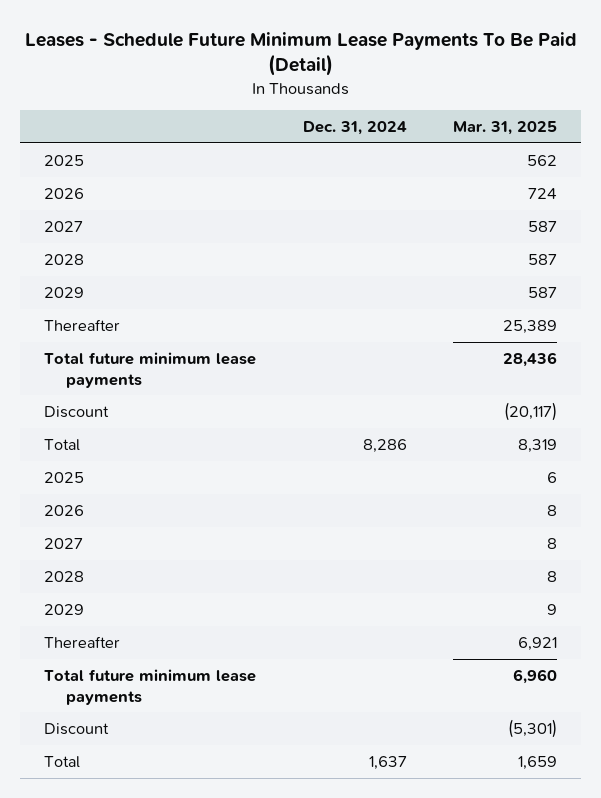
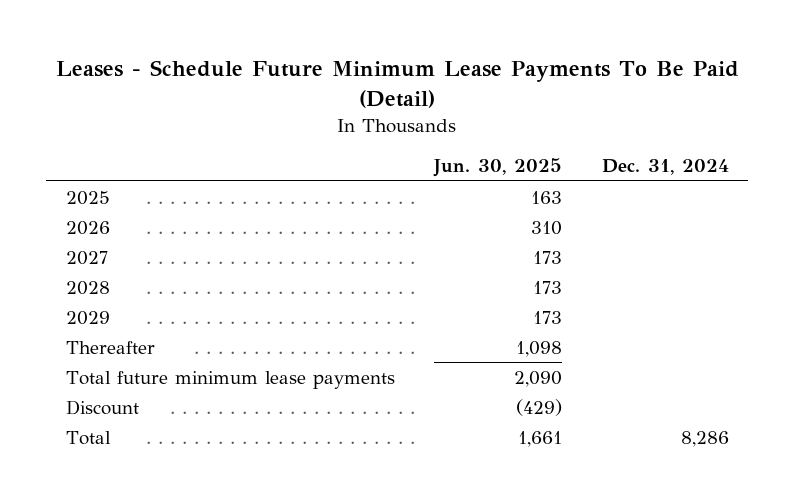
- | Dec. 31, 2024 | Mar. 31, 2025
+ | Jun. 30, 2025 | Dec. 31, 2024
- 2025 | | 6
- 2026 | | 8
- 2027 | | 8
- 2028 | | 8
- 2029 | | 9
- Thereafter | | 6,921
- Total future minimum lease payments | | 6,960
- Discount | | (5,301)
- Total | 1,637 | 1,659

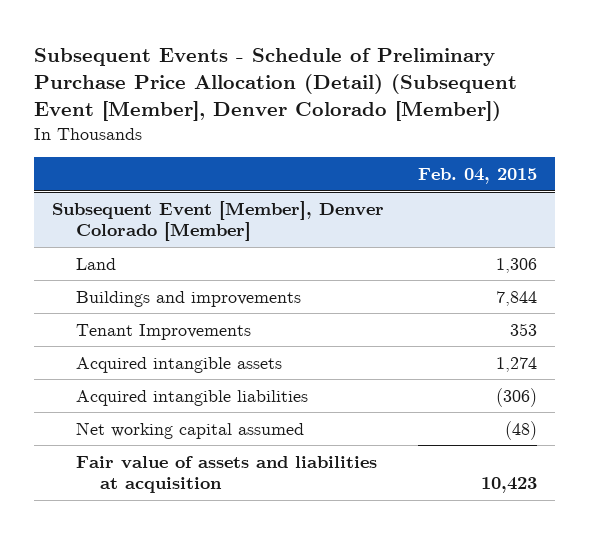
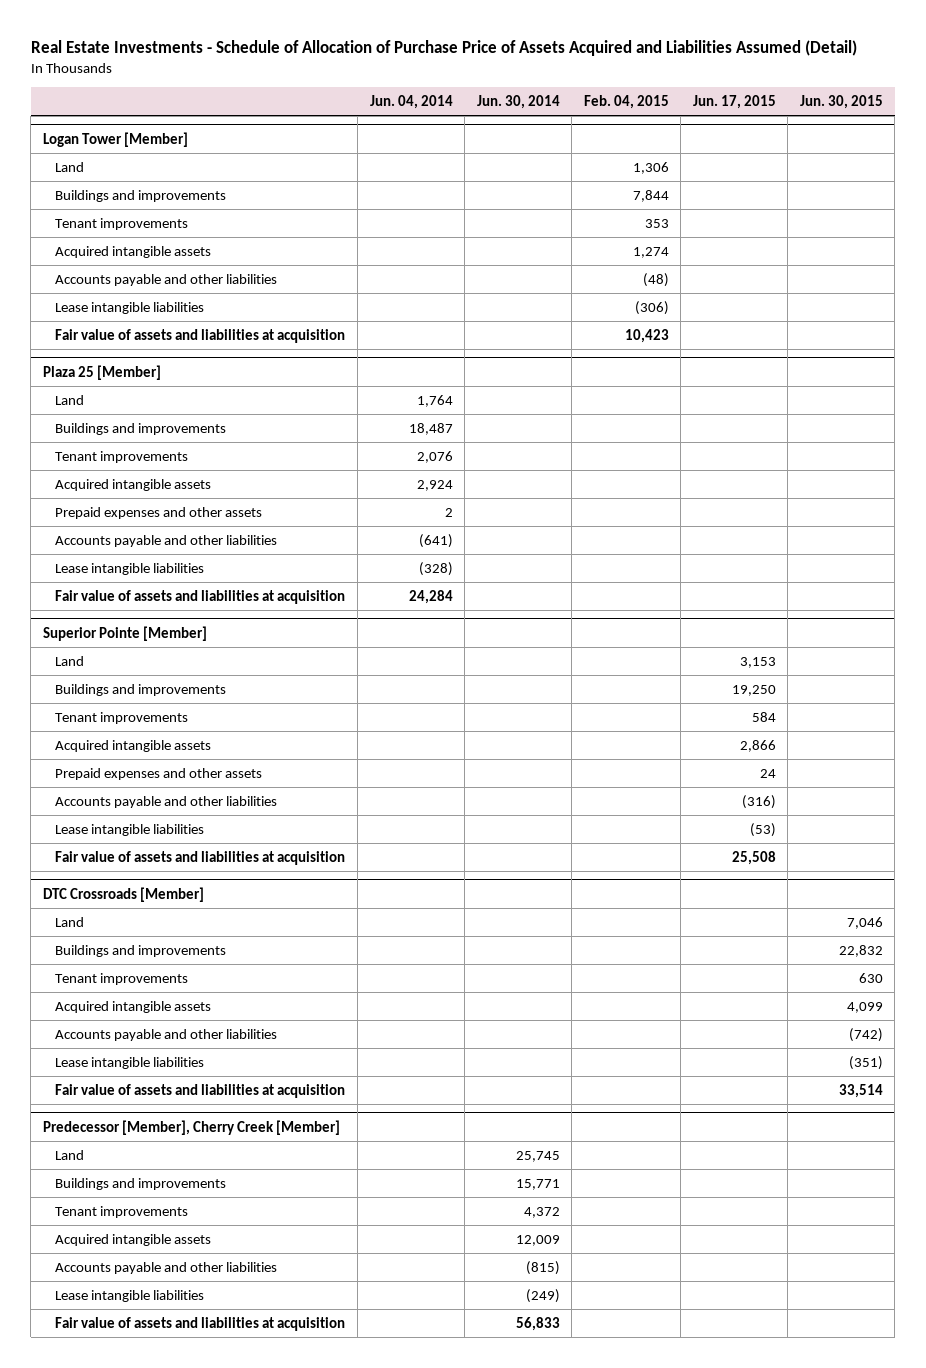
- Subsequent Events - Schedule of Preliminary Purchase Price Allocation (Detail) (Subsequent Event [Member], Denver Colorado [Member])
+ Real Estate Investments - Schedule of Allocation of Purchase Price of Assets Acquired and Liabilities Assumed (Detail)
- | Feb. 04, 2015
+ | Jun. 04, 2014 | Jun. 30, 2014 | Feb. 04, 2015 | Jun. 17, 2015 | Jun. 30, 2015
- Subsequent Event [Member], Denver Colorado [Member]
+ Logan Tower [Member]
- Tenant Improvements | 353
+ Tenant improvements | | | 353 | |
- Acquired intangible liabilities | (306)
- Net working capital assumed | (48)
+ Accounts payable and other liabilities | | | (48) | |
+ Lease intangible liabilities | | | (306) | |
+ Plaza 25 [Member]
+ Land | 1,764 | | | |
+ Buildings and improvements | 18,487 | | | |
+ Tenant improvements | 2,076 | | | |
+ Acquired intangible assets | 2,924 | | | |
+ Prepaid expenses and other assets | 2 | | | |
+ Accounts payable and other liabilities | (641) | | | |
+ Lease intangible liabilities | (328) | | | |
+ Fair value of assets and liabilities at acquisition | 24,284 | | | |
+ Superior Pointe [Member]
+ Land | | | | 3,153 |
+ Buildings and improvements | | | | 19,250 |
+ Tenant improvements | | | | 584 |
+ Acquired intangible assets | | | | 2,866 |
+ Prepaid expenses and other assets | | | | 24 |
+ Accounts payable and other liabilities | | | | (316) |
+ Lease intangible liabilities | | | | (53) |
+ Fair value of assets and liabilities at acquisition | | | | 25,508 |
+ DTC Crossroads [Member]
+ Land | | | | | 7,046
+ Buildings and improvements | | | | | 22,832
+ Tenant improvements | | | | | 630
+ Acquired intangible assets | | | | | 4,099
+ Accounts payable and other liabilities | | | | | (742)
+ Lease intangible liabilities | | | | | (351)
+ Fair value of assets and liabilities at acquisition | | | | | 33,514
+ Predecessor [Member], Cherry Creek [Member]
+ Land | | 25,745 | | |
+ Buildings and improvements | | 15,771 | | |
+ Tenant improvements | | 4,372 | | |
+ Acquired intangible assets | | 12,009 | | |
+ Accounts payable and other liabilities | | (815) | | |
+ Lease intangible liabilities | | (249) | | |
+ Fair value of assets and liabilities at acquisition | | 56,833 | | |

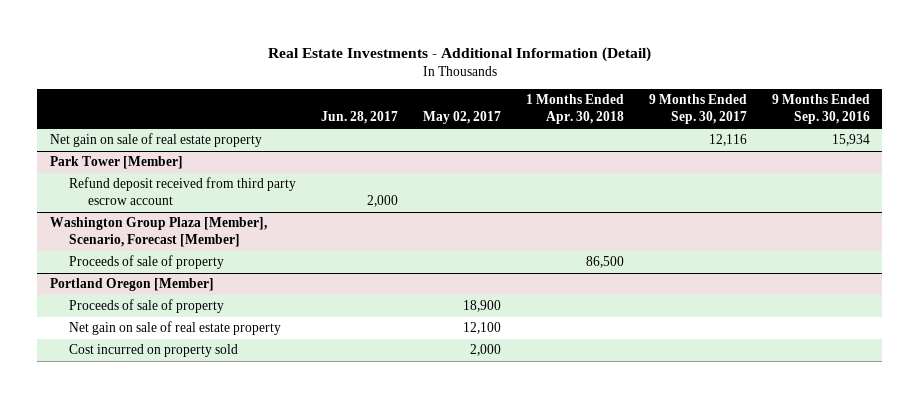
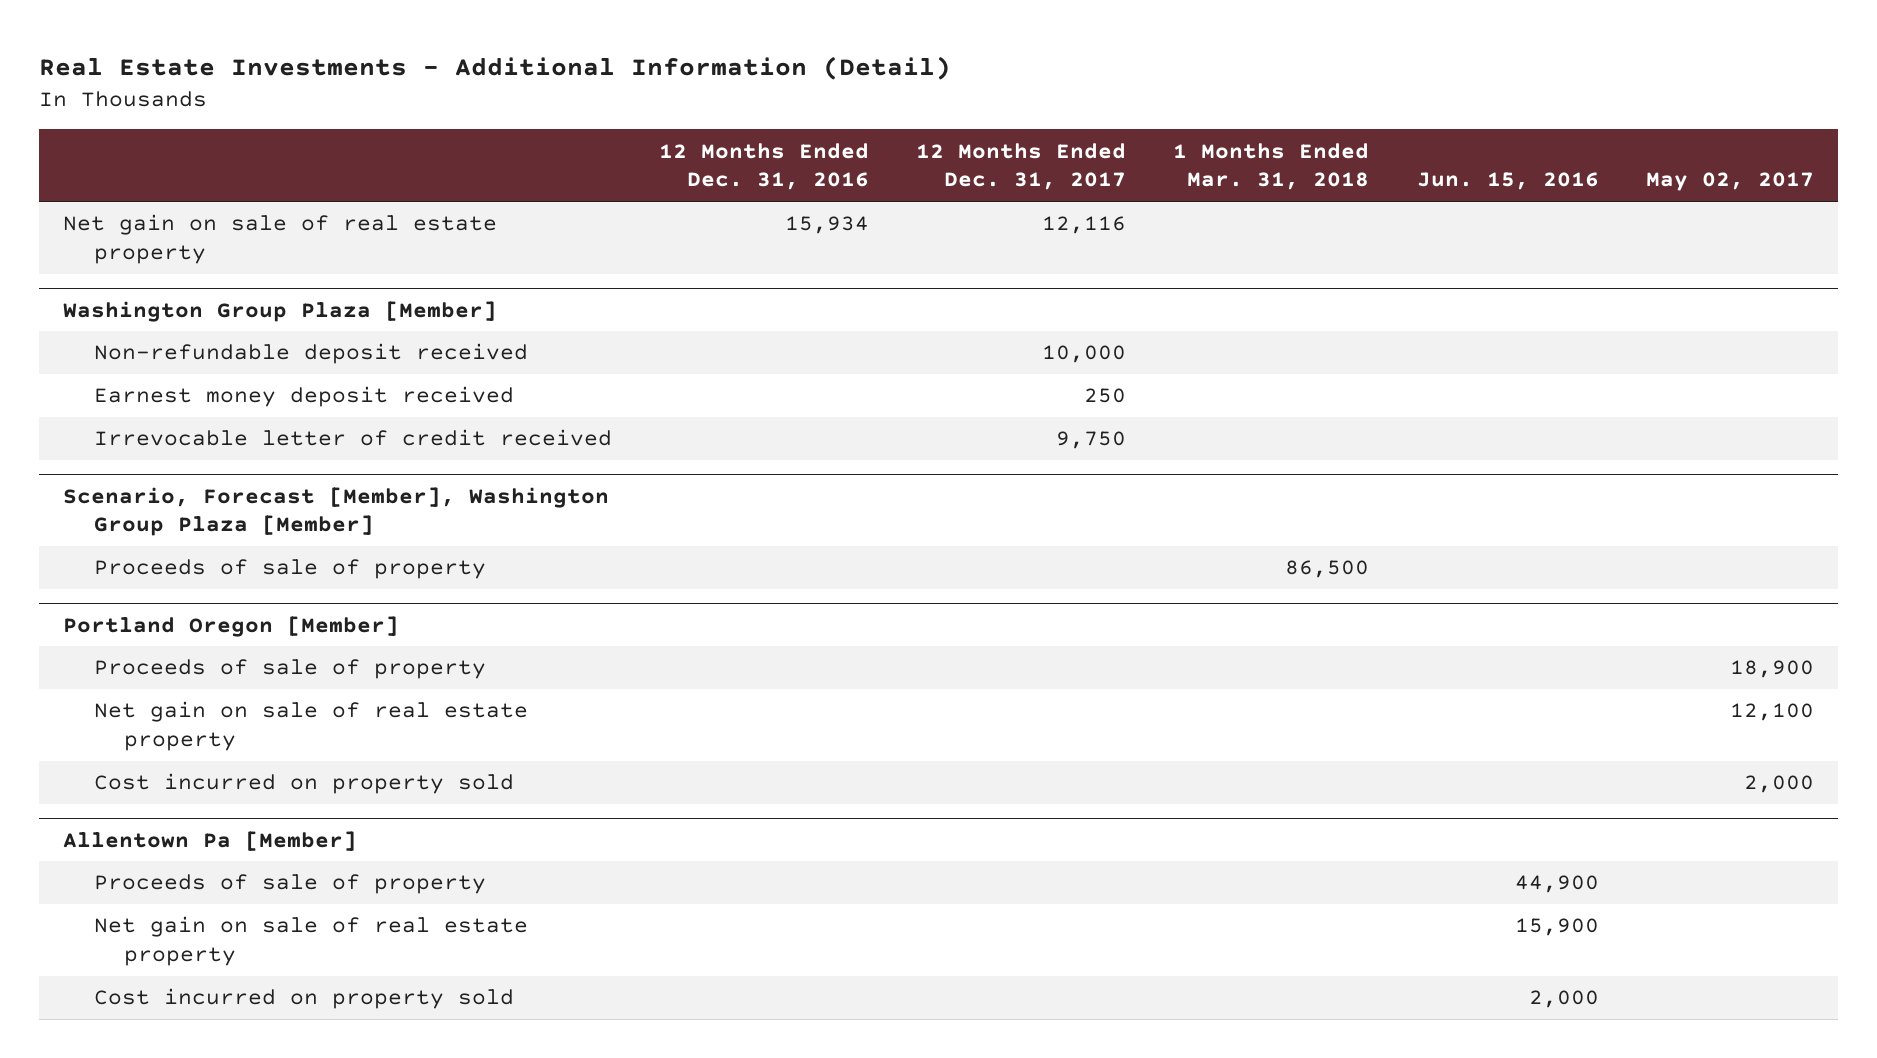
- | Jun. 28, 2017 | May 02, 2017 | 1 Months Ended Apr. 30, 2018 | 9 Months Ended Sep. 30, 2017 | 9 Months Ended Sep. 30, 2016
+ | 12 Months Ended Dec. 31, 2016 | 12 Months Ended Dec. 31, 2017 | 1 Months Ended Mar. 31, 2018 | Jun. 15, 2016 | May 02, 2017
- Park Tower [Member]
- Refund deposit received from third party escrow account | 2,000 | | | |
- Washington Group Plaza [Member], Scenario, Forecast [Member]
+ Washington Group Plaza [Member]
+ Non-refundable deposit received | | 10,000 | | |
+ Earnest money deposit received | | 250 | | |
+ Irrevocable letter of credit received | | 9,750 | | |
+ Scenario, Forecast [Member], Washington Group Plaza [Member]
+ Allentown Pa [Member]
+ Proceeds of sale of property | | | | 44,900 |
+ Net gain on sale of real estate property | | | | 15,900 |
+ Cost incurred on property sold | | | | 2,000 |

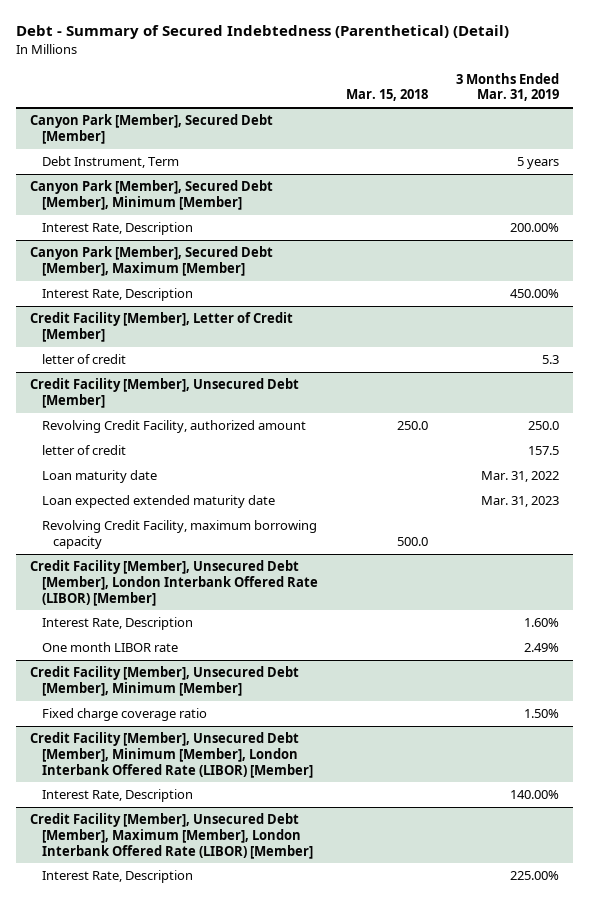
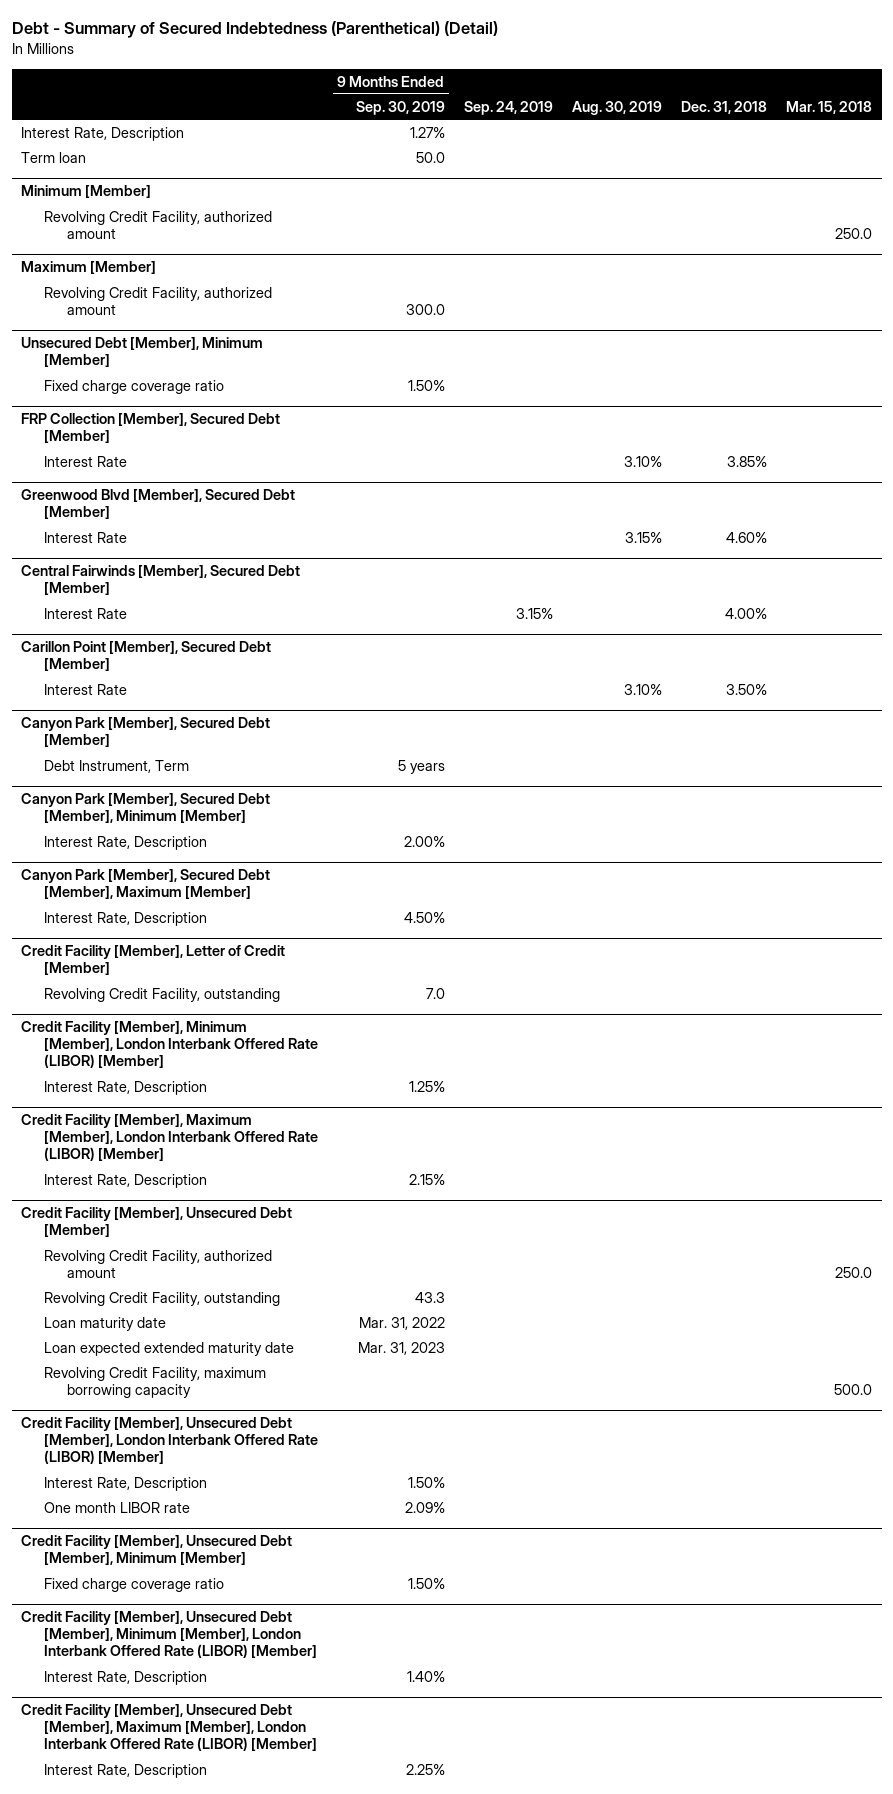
- | Mar. 15, 2018 | 3 Months Ended Mar. 31, 2019
+ | 9 Months Ended Sep. 30, 2019 | Sep. 24, 2019 | Aug. 30, 2019 | Dec. 31, 2018 | Mar. 15, 2018
+ Interest Rate, Description | 1.27% | | | |
+ Term loan | 50.0 | | | |
+ Minimum [Member]
+ Revolving Credit Facility, authorized amount | | | | | 250.0
+ Maximum [Member]
+ Revolving Credit Facility, authorized amount | 300.0 | | | |
+ Unsecured Debt [Member], Minimum [Member]
+ Fixed charge coverage ratio | 1.50% | | | |
+ FRP Collection [Member], Secured Debt [Member]
+ Interest Rate | | | 3.10% | 3.85% |
+ Greenwood Blvd [Member], Secured Debt [Member]
+ Interest Rate | | | 3.15% | 4.60% |
+ Central Fairwinds [Member], Secured Debt [Member]
+ Interest Rate | | 3.15% | | 4.00% |
+ Carillon Point [Member], Secured Debt [Member]
+ Interest Rate | | | 3.10% | 3.50% |
@ Credit Facility [Member], Letter of Credit [Member]
- letter of credit | | 5.3
+ Revolving Credit Facility, outstanding | 7.0 | | | |
+ Credit Facility [Member], Minimum [Member], London Interbank Offered Rate (LIBOR) [Member]
+ Interest Rate, Description | 1.25% | | | |
+ Credit Facility [Member], Maximum [Member], London Interbank Offered Rate (LIBOR) [Member]
+ Interest Rate, Description | 2.15% | | | |
@ Credit Facility [Member], Unsecured Debt [Member]
- letter of credit | | 157.5
+ Revolving Credit Facility, outstanding | 43.3 | | | |

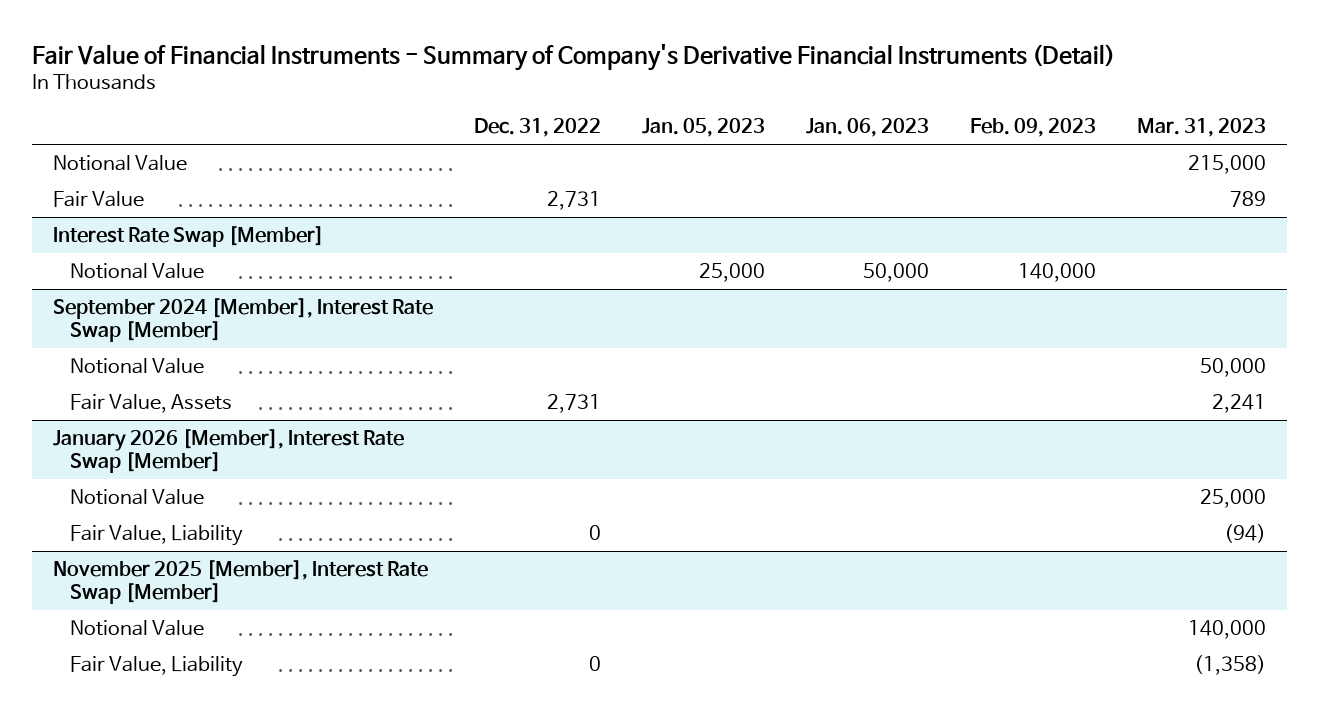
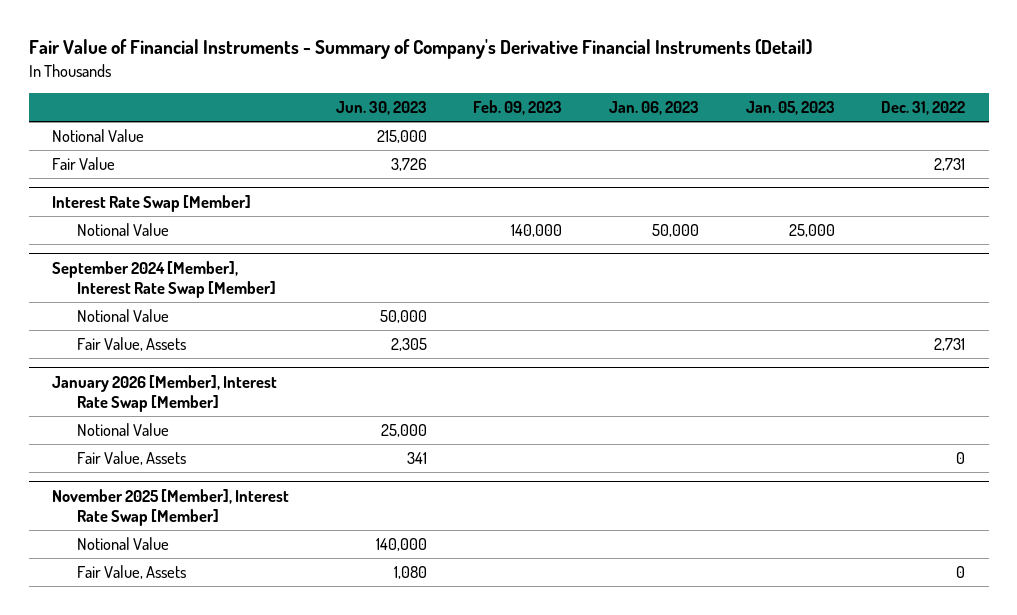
- | Dec. 31, 2022 | Jan. 05, 2023 | Jan. 06, 2023 | Feb. 09, 2023 | Mar. 31, 2023
+ | Jun. 30, 2023 | Feb. 09, 2023 | Jan. 06, 2023 | Jan. 05, 2023 | Dec. 31, 2022
@ January 2026 [Member], Interest Rate Swap [Member]
- Fair Value, Liability | 0 | | | | (94)
+ Fair Value, Assets | 341 | | | | 0
@ November 2025 [Member], Interest Rate Swap [Member]
- Fair Value, Liability | 0 | | | | (1,358)
+ Fair Value, Assets | 1,080 | | | | 0

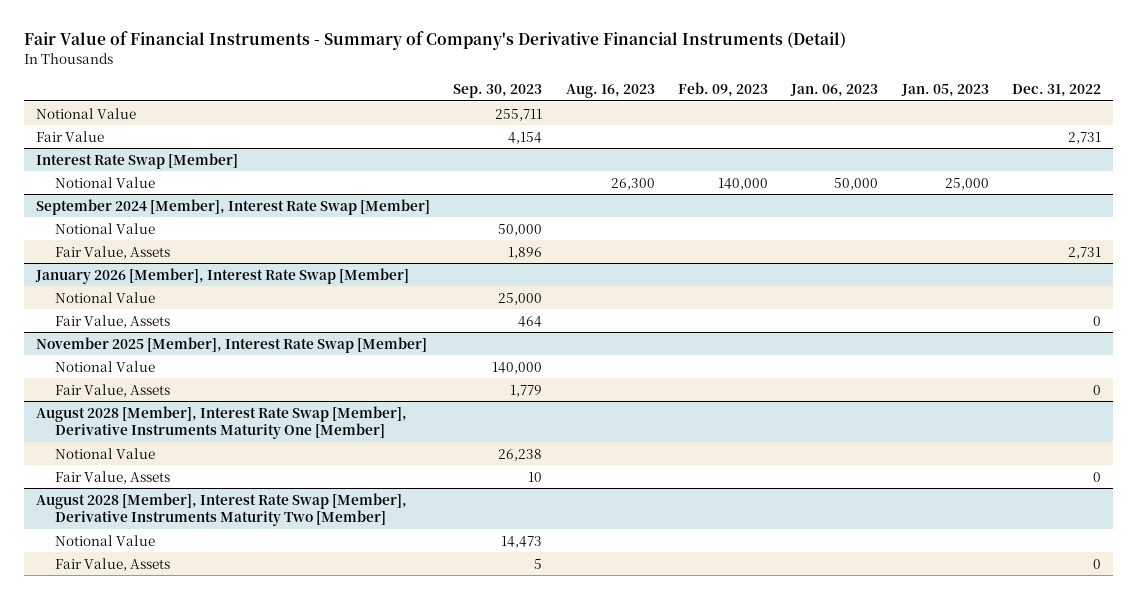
- | Jun. 30, 2023 | Feb. 09, 2023 | Jan. 06, 2023 | Jan. 05, 2023 | Dec. 31, 2022
+ | Sep. 30, 2023 | Aug. 16, 2023 | Feb. 09, 2023 | Jan. 06, 2023 | Jan. 05, 2023 | Dec. 31, 2022
+ August 2028 [Member], Interest Rate Swap [Member], Derivative Instruments Maturity One [Member]
+ Notional Value | 26,238 | | | | |
+ Fair Value, Assets | 10 | | | | | 0
+ August 2028 [Member], Interest Rate Swap [Member], Derivative Instruments Maturity Two [Member]
+ Notional Value | 14,473 | | | | |
+ Fair Value, Assets | 5 | | | | | 0

